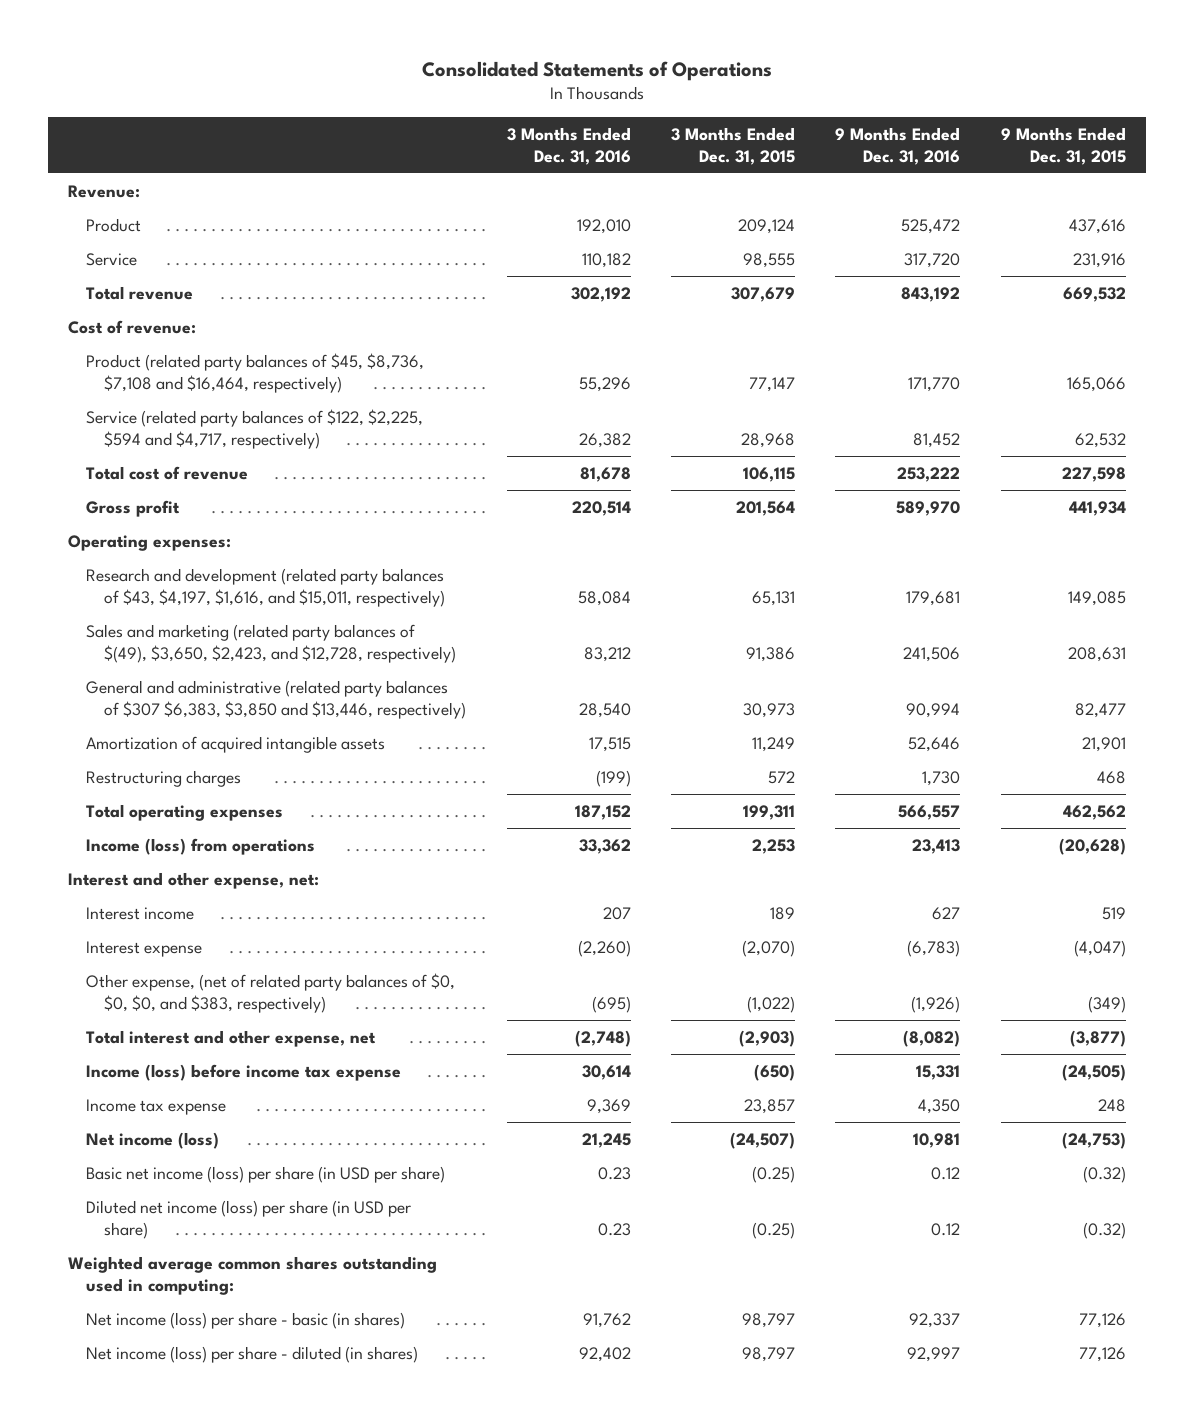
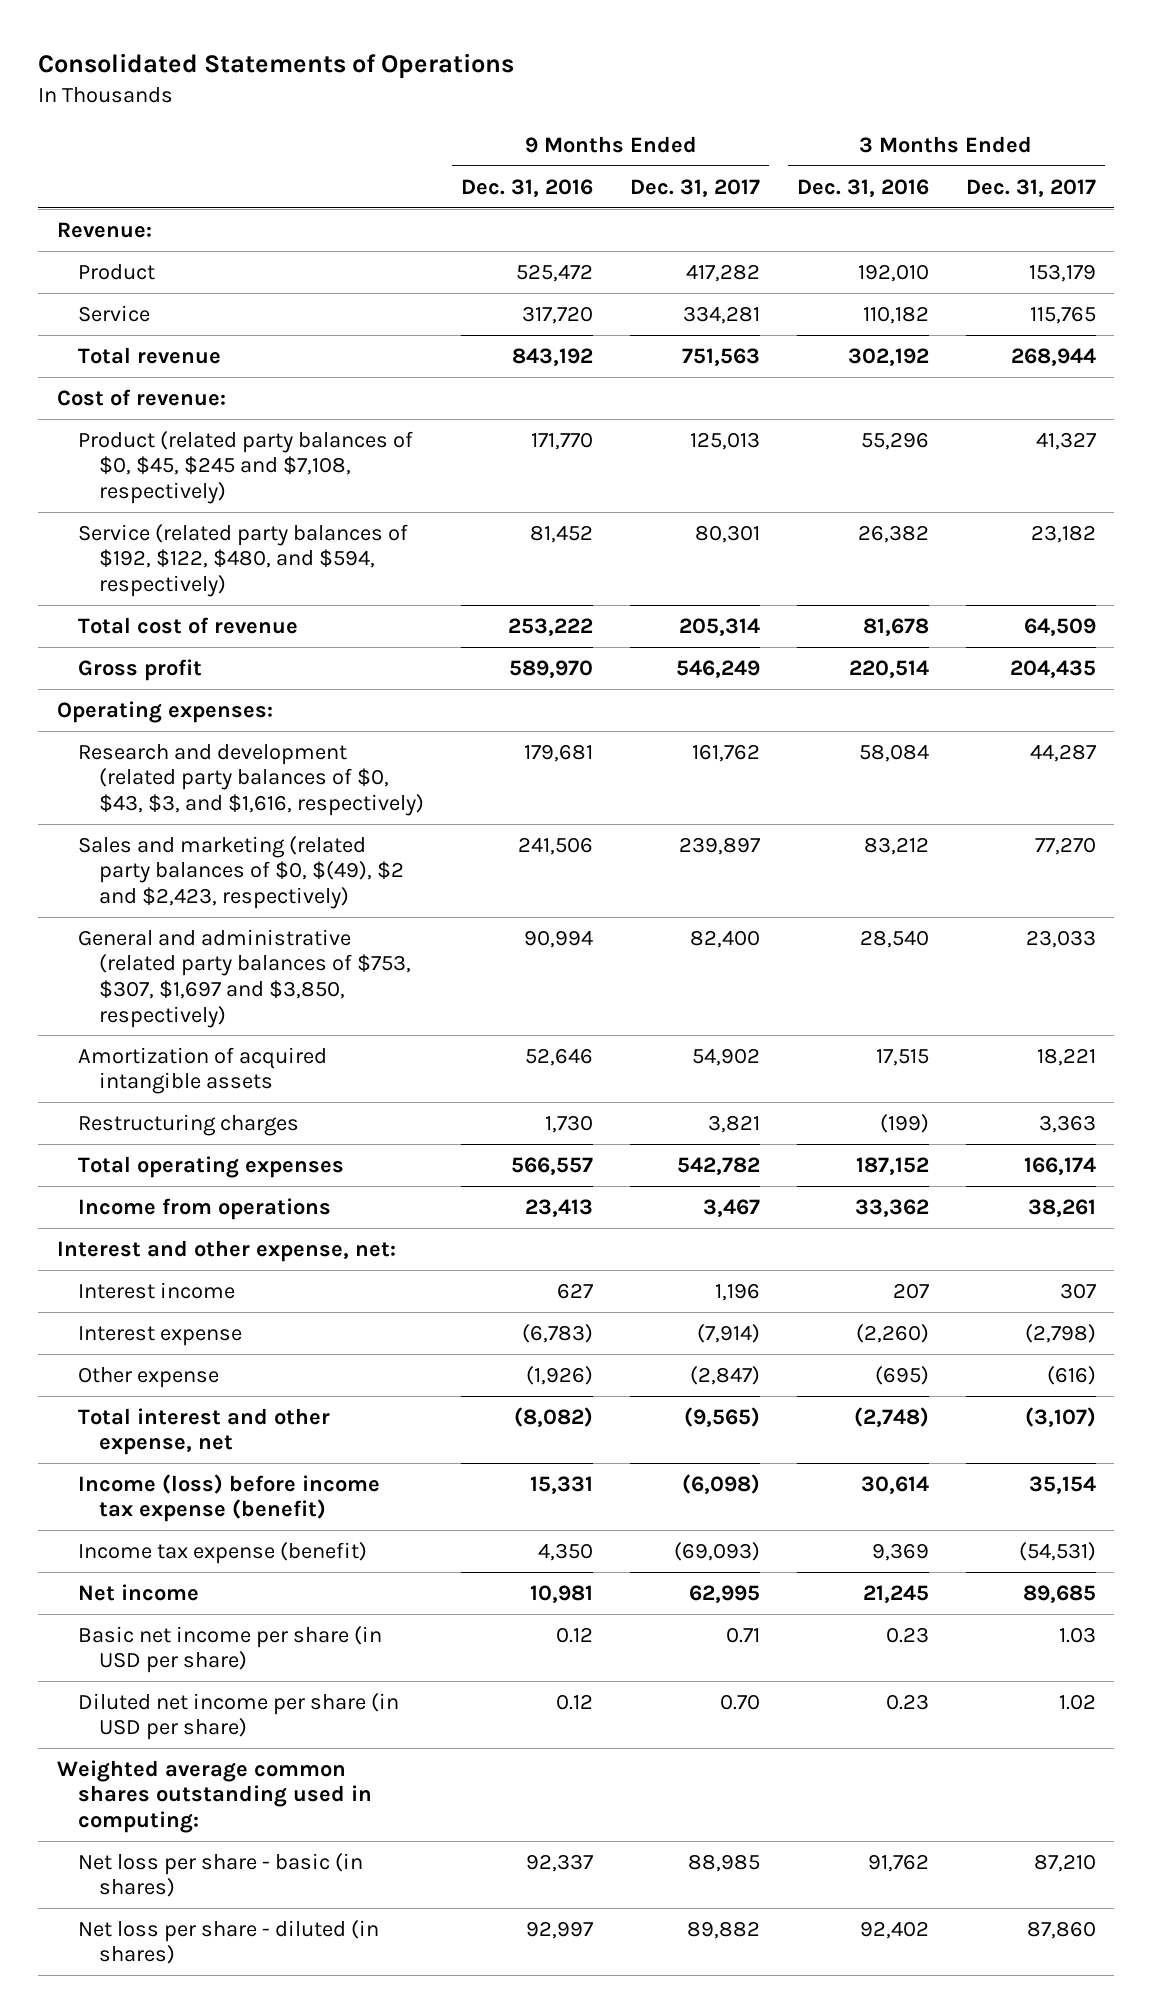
- | 3 Months Ended Dec. 31, 2016 | 3 Months Ended Dec. 31, 2015 | 9 Months Ended Dec. 31, 2016 | 9 Months Ended Dec. 31, 2015
+ | 9 Months Ended Dec. 31, 2016 | 9 Months Ended Dec. 31, 2017 | 3 Months Ended Dec. 31, 2016 | 3 Months Ended Dec. 31, 2017
- Product (related party balances of $45, $8,736, $7,108 and $16,464, respectively) | 55,296 | 77,147 | 171,770 | 165,066
- Service (related party balances of $122, $2,225, $594 and $4,717, respectively) | 26,382 | 28,968 | 81,452 | 62,532
+ Product (related party balances of $0, $45, $245 and $7,108, respectively) | 171,770 | 125,013 | 55,296 | 41,327
+ Service (related party balances of $192, $122, $480, and $594, respectively) | 81,452 | 80,301 | 26,382 | 23,182
- Research and development (related party balances of $43, $4,197, $1,616, and $15,011, respectively) | 58,084 | 65,131 | 179,681 | 149,085
- Sales and marketing (related party balances of $(49), $3,650, $2,423, and $12,728, respectively) | 83,212 | 91,386 | 241,506 | 208,631
- General and administrative (related party balances of $307 $6,383, $3,850 and $13,446, respectively) | 28,540 | 30,973 | 90,994 | 82,477
+ Research and development (related party balances of $0, $43, $3, and $1,616, respectively) | 179,681 | 161,762 | 58,084 | 44,287
+ Sales and marketing (related party balances of $0, $(49), $2 and $2,423, respectively) | 241,506 | 239,897 | 83,212 | 77,270
+ General and administrative (related party balances of $753, $307, $1,697 and $3,850, respectively) | 90,994 | 82,400 | 28,540 | 23,033
- Income (loss) from operations | 33,362 | 2,253 | 23,413 | (20,628)
+ Income from operations | 23,413 | 3,467 | 33,362 | 38,261
- Other expense, (net of related party balances of $0, $0, $0, and $383, respectively) | (695) | (1,022) | (1,926) | (349)
+ Other expense | (1,926) | (2,847) | (695) | (616)
- Income (loss) before income tax expense | 30,614 | (650) | 15,331 | (24,505)
- Income tax expense | 9,369 | 23,857 | 4,350 | 248
- Net income (loss) | 21,245 | (24,507) | 10,981 | (24,753)
- Basic net income (loss) per share (in USD per share) | 0.23 | (0.25) | 0.12 | (0.32)
- Diluted net income (loss) per share (in USD per share) | 0.23 | (0.25) | 0.12 | (0.32)
+ Income (loss) before income tax expense (benefit) | 15,331 | (6,098) | 30,614 | 35,154
+ Income tax expense (benefit) | 4,350 | (69,093) | 9,369 | (54,531)
+ Net income | 10,981 | 62,995 | 21,245 | 89,685
+ Basic net income per share (in USD per share) | 0.12 | 0.71 | 0.23 | 1.03
+ Diluted net income per share (in USD per share) | 0.12 | 0.70 | 0.23 | 1.02
- Net income (loss) per share - basic (in shares) | 91,762 | 98,797 | 92,337 | 77,126
- Net income (loss) per share - diluted (in shares) | 92,402 | 98,797 | 92,997 | 77,126
+ Net loss per share - basic (in shares) | 92,337 | 88,985 | 91,762 | 87,210
+ Net loss per share - diluted (in shares) | 92,997 | 89,882 | 92,402 | 87,860

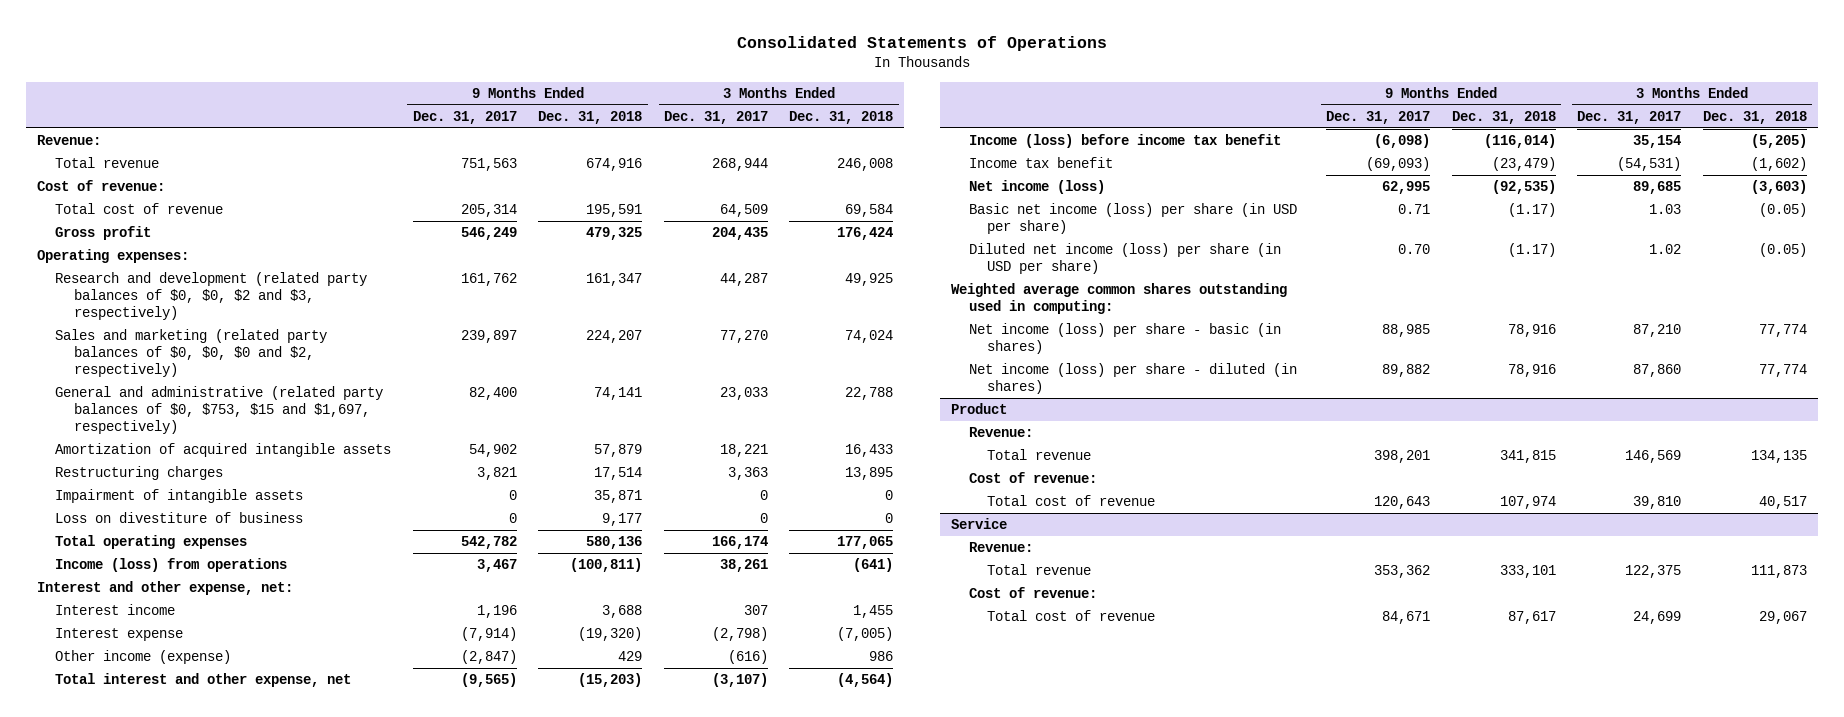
- | 9 Months Ended Dec. 31, 2016 | 9 Months Ended Dec. 31, 2017 | 3 Months Ended Dec. 31, 2016 | 3 Months Ended Dec. 31, 2017
+ | 9 Months Ended Dec. 31, 2017 | 9 Months Ended Dec. 31, 2018 | 3 Months Ended Dec. 31, 2017 | 3 Months Ended Dec. 31, 2018
- Product | 525,472 | 417,282 | 192,010 | 153,179
- Service | 317,720 | 334,281 | 110,182 | 115,765
- Product (related party balances of $0, $45, $245 and $7,108, respectively) | 171,770 | 125,013 | 55,296 | 41,327
- Service (related party balances of $192, $122, $480, and $594, respectively) | 81,452 | 80,301 | 26,382 | 23,182
- Research and development (related party balances of $0, $43, $3, and $1,616, respectively) | 179,681 | 161,762 | 58,084 | 44,287
- Sales and marketing (related party balances of $0, $(49), $2 and $2,423, respectively) | 241,506 | 239,897 | 83,212 | 77,270
- General and administrative (related party balances of $753, $307, $1,697 and $3,850, respectively) | 90,994 | 82,400 | 28,540 | 23,033
+ Research and development (related party balances of $0, $0, $2 and $3, respectively) | 161,762 | 161,347 | 44,287 | 49,925
+ Sales and marketing (related party balances of $0, $0, $0 and $2, respectively) | 239,897 | 224,207 | 77,270 | 74,024
+ General and administrative (related party balances of $0, $753, $15 and $1,697, respectively) | 82,400 | 74,141 | 23,033 | 22,788
+ Impairment of intangible assets | 0 | 35,871 | 0 | 0
+ Loss on divestiture of business | 0 | 9,177 | 0 | 0
- Income from operations | 23,413 | 3,467 | 33,362 | 38,261
+ Income (loss) from operations | 3,467 | (100,811) | 38,261 | (641)
- Other expense | (1,926) | (2,847) | (695) | (616)
+ Other income (expense) | (2,847) | 429 | (616) | 986
- Income (loss) before income tax expense (benefit) | 15,331 | (6,098) | 30,614 | 35,154
- Income tax expense (benefit) | 4,350 | (69,093) | 9,369 | (54,531)
- Net income | 10,981 | 62,995 | 21,245 | 89,685
- Basic net income per share (in USD per share) | 0.12 | 0.71 | 0.23 | 1.03
- Diluted net income per share (in USD per share) | 0.12 | 0.70 | 0.23 | 1.02
+ Income (loss) before income tax benefit | (6,098) | (116,014) | 35,154 | (5,205)
+ Income tax benefit | (69,093) | (23,479) | (54,531) | (1,602)
+ Net income (loss) | 62,995 | (92,535) | 89,685 | (3,603)
+ Basic net income (loss) per share (in USD per share) | 0.71 | (1.17) | 1.03 | (0.05)
+ Diluted net income (loss) per share (in USD per share) | 0.70 | (1.17) | 1.02 | (0.05)
- Net loss per share - basic (in shares) | 92,337 | 88,985 | 91,762 | 87,210
- Net loss per share - diluted (in shares) | 92,997 | 89,882 | 92,402 | 87,860
+ Net income (loss) per share - basic (in shares) | 88,985 | 78,916 | 87,210 | 77,774
+ Net income (loss) per share - diluted (in shares) | 89,882 | 78,916 | 87,860 | 77,774
+ Product
+ Revenue:
+ Total revenue | 398,201 | 341,815 | 146,569 | 134,135
+ Cost of revenue:
+ Total cost of revenue | 120,643 | 107,974 | 39,810 | 40,517
+ Service
+ Revenue:
+ Total revenue | 353,362 | 333,101 | 122,375 | 111,873
+ Cost of revenue:
+ Total cost of revenue | 84,671 | 87,617 | 24,699 | 29,067

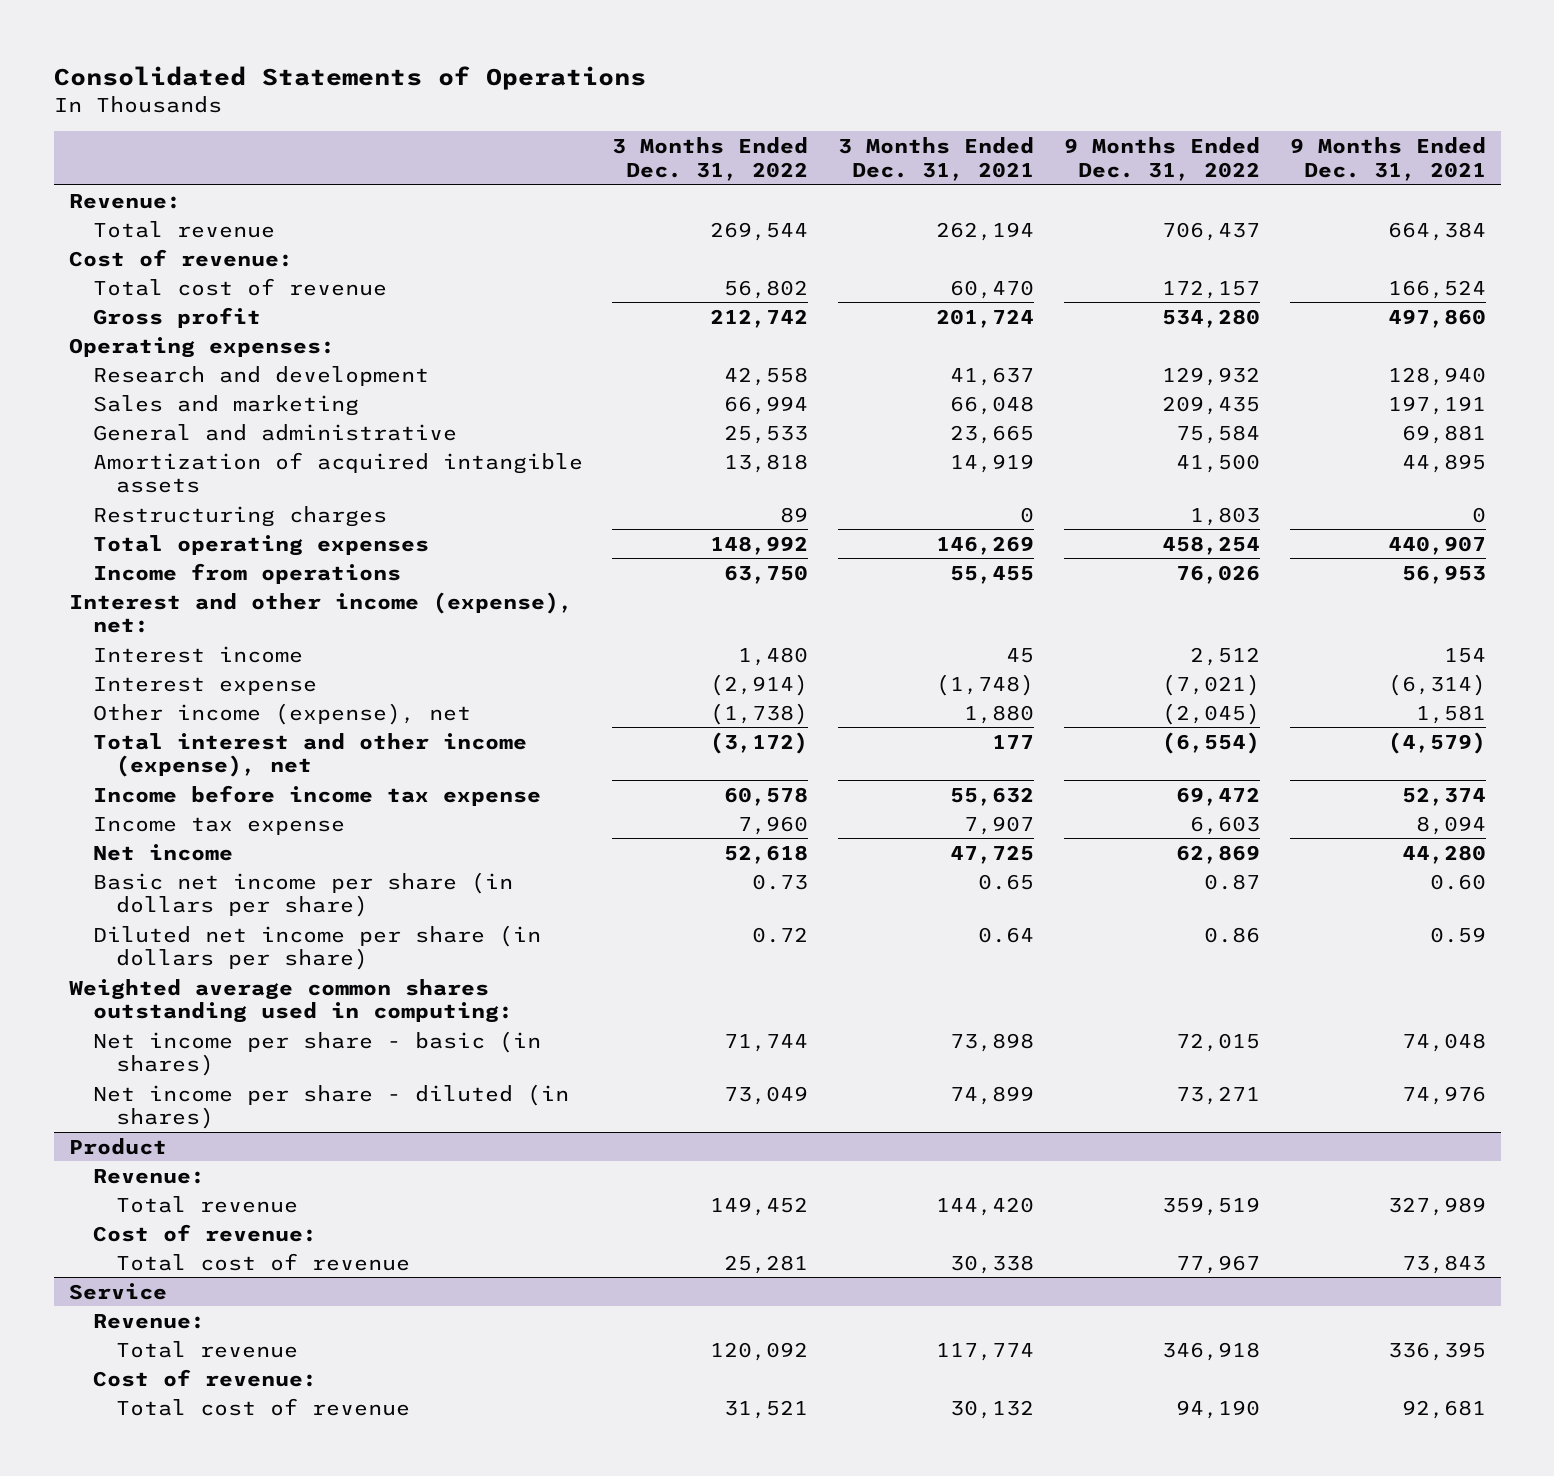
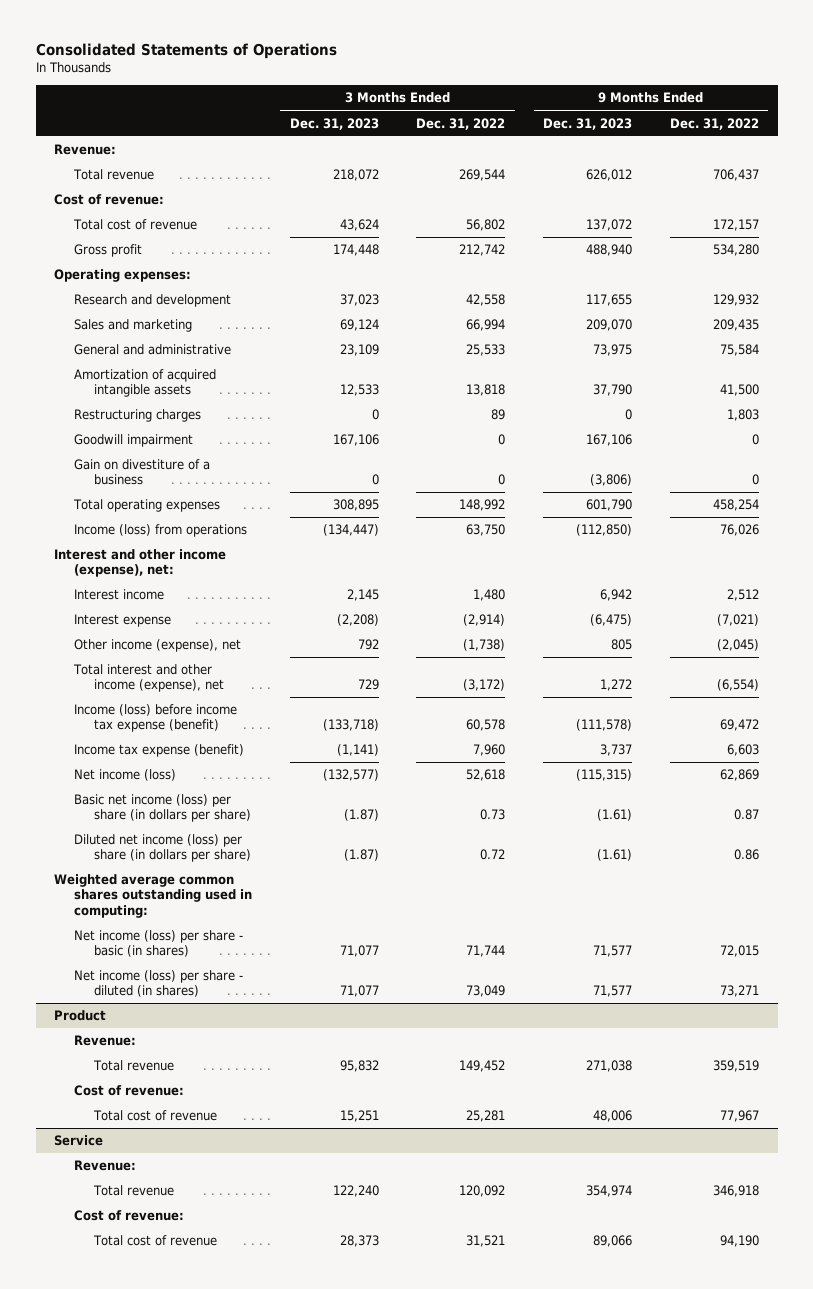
- | 3 Months Ended Dec. 31, 2022 | 3 Months Ended Dec. 31, 2021 | 9 Months Ended Dec. 31, 2022 | 9 Months Ended Dec. 31, 2021
+ | 3 Months Ended Dec. 31, 2023 | 3 Months Ended Dec. 31, 2022 | 9 Months Ended Dec. 31, 2023 | 9 Months Ended Dec. 31, 2022
+ Goodwill impairment | 167,106 | 0 | 167,106 | 0
+ Gain on divestiture of a business | 0 | 0 | (3,806) | 0
- Income from operations | 63,750 | 55,455 | 76,026 | 56,953
+ Income (loss) from operations | (134,447) | 63,750 | (112,850) | 76,026
- Income before income tax expense | 60,578 | 55,632 | 69,472 | 52,374
- Income tax expense | 7,960 | 7,907 | 6,603 | 8,094
- Net income | 52,618 | 47,725 | 62,869 | 44,280
- Basic net income per share (in dollars per share) | 0.73 | 0.65 | 0.87 | 0.60
- Diluted net income per share (in dollars per share) | 0.72 | 0.64 | 0.86 | 0.59
+ Income (loss) before income tax expense (benefit) | (133,718) | 60,578 | (111,578) | 69,472
+ Income tax expense (benefit) | (1,141) | 7,960 | 3,737 | 6,603
+ Net income (loss) | (132,577) | 52,618 | (115,315) | 62,869
+ Basic net income (loss) per share (in dollars per share) | (1.87) | 0.73 | (1.61) | 0.87
+ Diluted net income (loss) per share (in dollars per share) | (1.87) | 0.72 | (1.61) | 0.86
- Net income per share - basic (in shares) | 71,744 | 73,898 | 72,015 | 74,048
- Net income per share - diluted (in shares) | 73,049 | 74,899 | 73,271 | 74,976
+ Net income (loss) per share - basic (in shares) | 71,077 | 71,744 | 71,577 | 72,015
+ Net income (loss) per share - diluted (in shares) | 71,077 | 73,049 | 71,577 | 73,271

